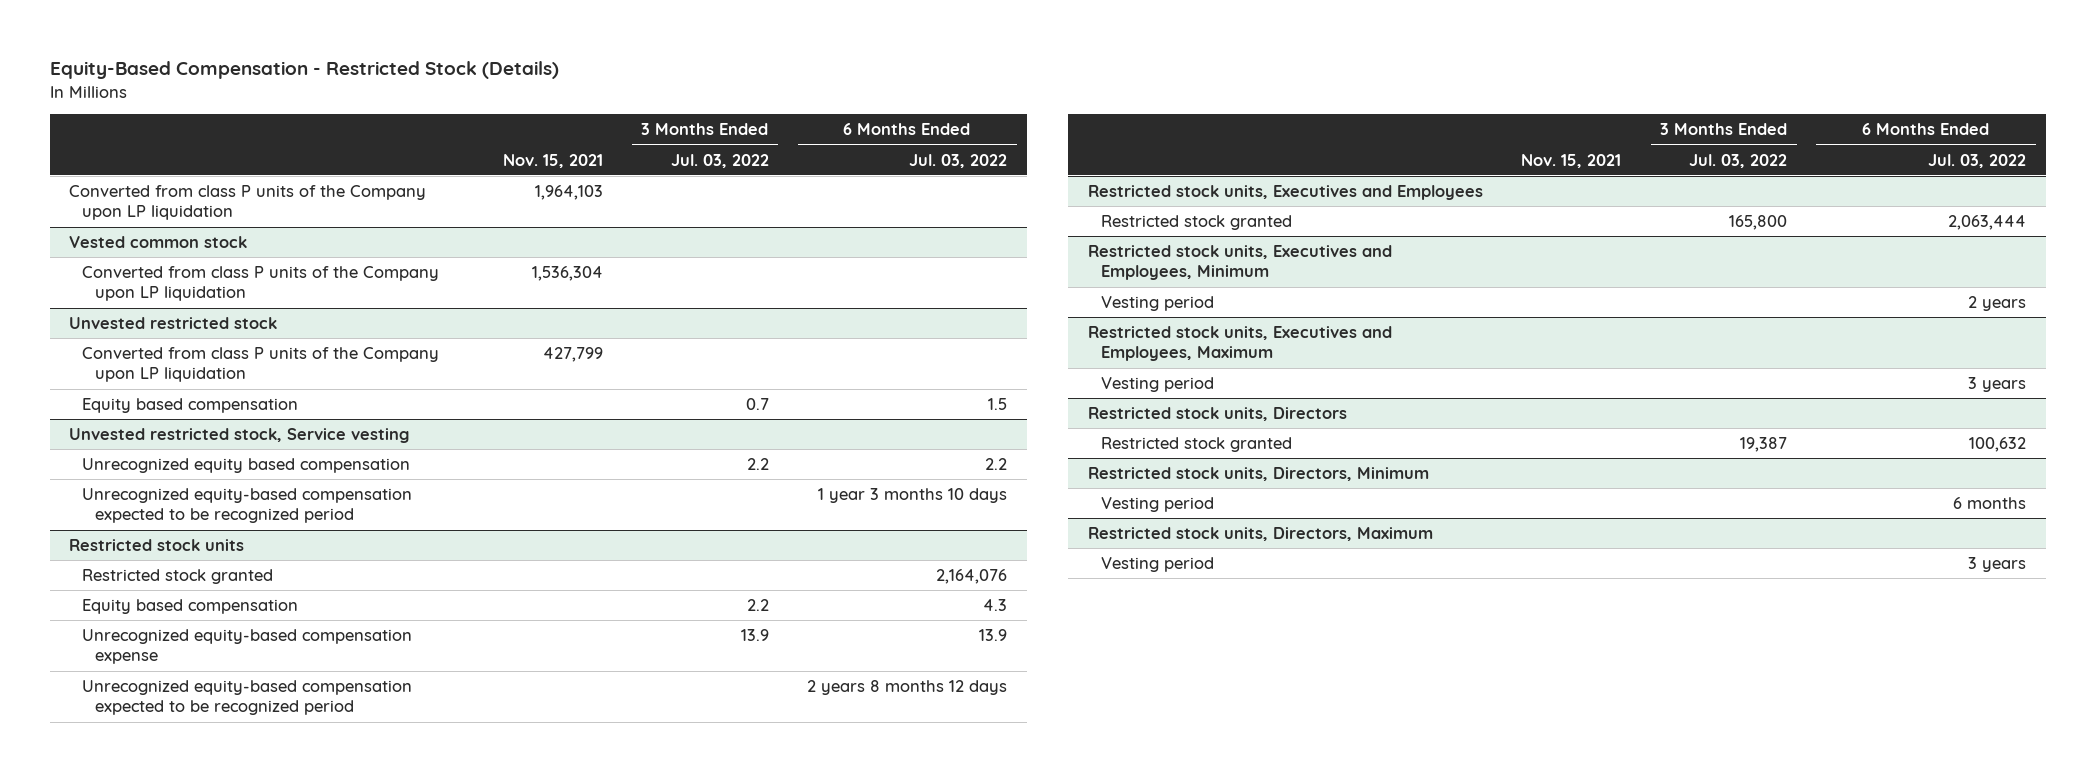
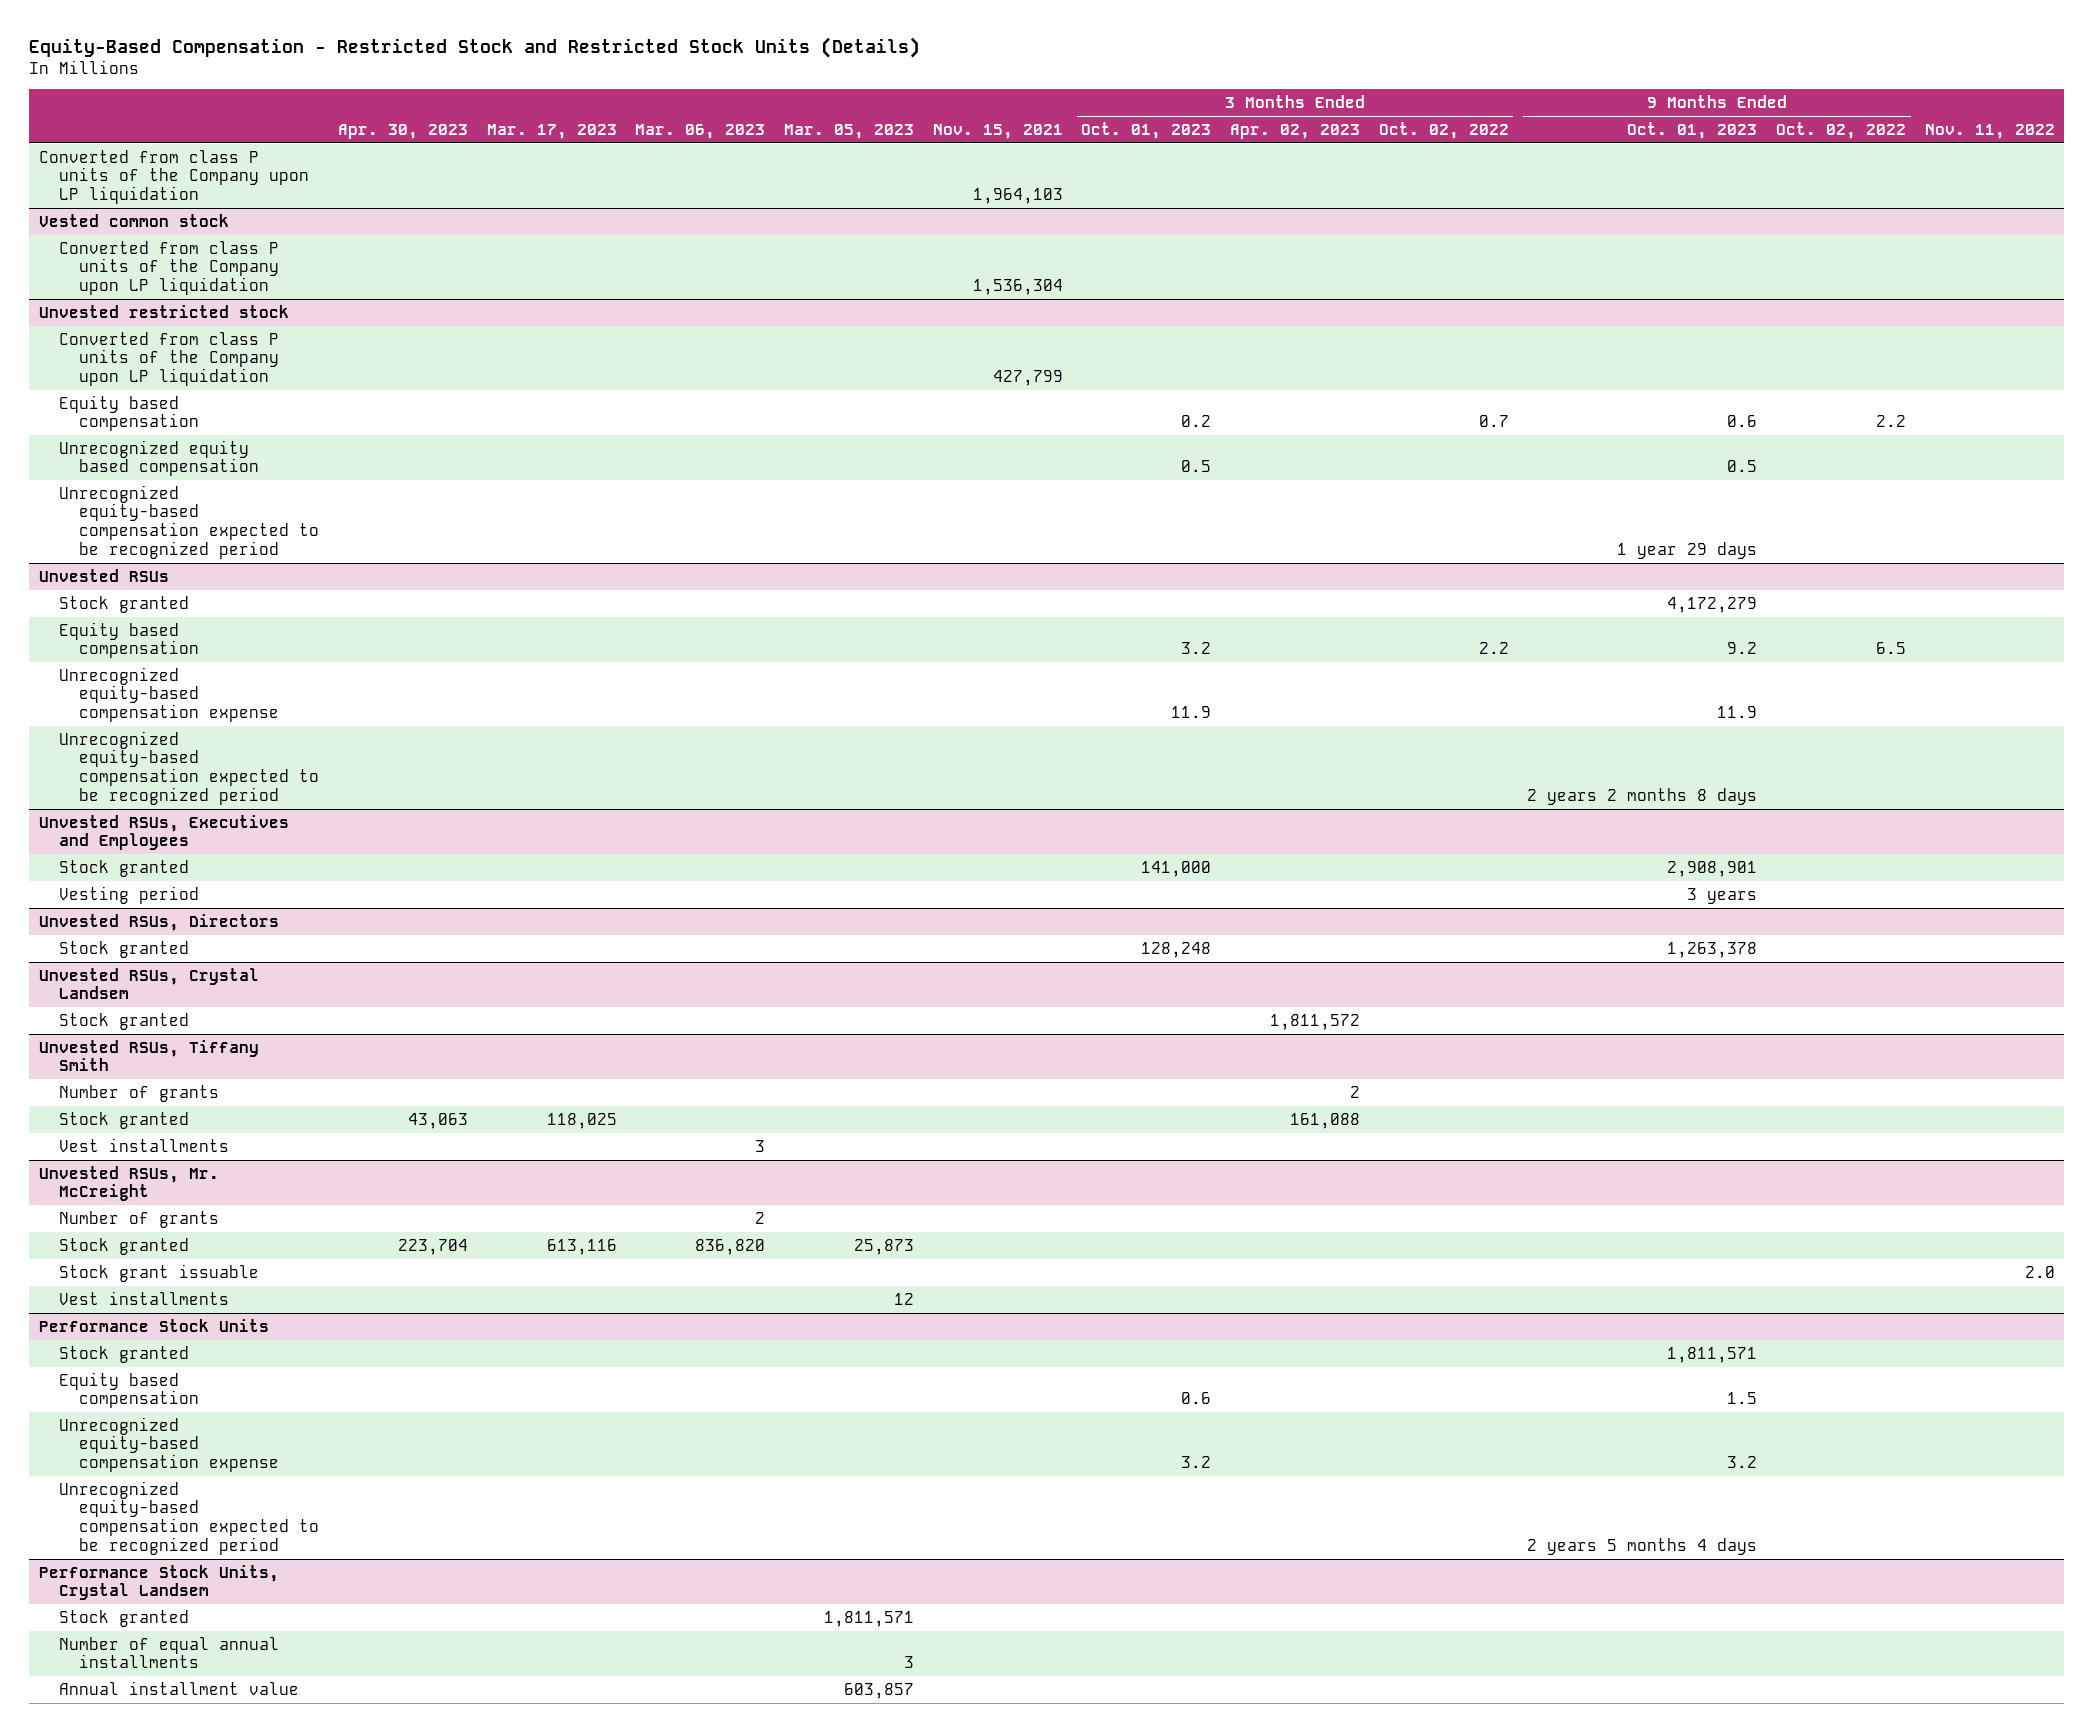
- Equity-Based Compensation - Restricted Stock (Details)
+ Equity-Based Compensation - Restricted Stock and Restricted Stock Units (Details)
- | Nov. 15, 2021 | 3 Months Ended Jul. 03, 2022 | 6 Months Ended Jul. 03, 2022
+ | Apr. 30, 2023 | Mar. 17, 2023 | Mar. 06, 2023 | Mar. 05, 2023 | Nov. 15, 2021 | 3 Months Ended Oct. 01, 2023 | 3 Months Ended Apr. 02, 2023 | 3 Months Ended Oct. 02, 2022 | 9 Months Ended Oct. 01, 2023 | 9 Months Ended Oct. 02, 2022 | Nov. 11, 2022
- Unvested restricted stock, Service vesting
- Unrecognized equity based compensation | | 2.2 | 2.2
- Unrecognized equity-based compensation expected to be recognized period | | | 1 year 3 months 10 days
- Restricted stock units
- Restricted stock granted | | | 2,164,076
@ Unvested restricted stock
+ Unrecognized equity based compensation | | | | | | 0.5 | | | 0.5 | |
+ Unrecognized equity-based compensation expected to be recognized period | | | | | | | | | 1 year 29 days | |
+ Unvested RSUs
+ Stock granted | | | | | | | | | 4,172,279 | |
- Restricted stock units, Executives and Employees
- Restricted stock granted | | 165,800 | 2,063,444
- Restricted stock units, Executives and Employees, Minimum
- Vesting period | | | 2 years
- Restricted stock units, Executives and Employees, Maximum
- Vesting period | | | 3 years
- Restricted stock units, Directors
- Restricted stock granted | | 19,387 | 100,632
- Restricted stock units, Directors, Minimum
- Vesting period | | | 6 months
- Restricted stock units, Directors, Maximum
- Vesting period | | | 3 years
+ Unvested RSUs, Executives and Employees
+ Stock granted | | | | | | 141,000 | | | 2,908,901 | |
+ Vesting period | | | | | | | | | 3 years | |
+ Unvested RSUs, Directors
+ Stock granted | | | | | | 128,248 | | | 1,263,378 | |
+ Unvested RSUs, Crystal Landsem
+ Stock granted | | | | | | | 1,811,572 | | | |
+ Unvested RSUs, Tiffany Smith
+ Number of grants | | | | | | | 2 | | | |
+ Stock granted | 43,063 | 118,025 | | | | | 161,088 | | | |
+ Vest installments | | | 3 | | | | | | | |
+ Unvested RSUs, Mr. McCreight
+ Number of grants | | | 2 | | | | | | | |
+ Stock granted | 223,704 | 613,116 | 836,820 | 25,873 | | | | | | |
+ Stock grant issuable | | | | | | | | | | | 2.0
+ Vest installments | | | | 12 | | | | | | |
+ Performance Stock Units
+ Stock granted | | | | | | | | | 1,811,571 | |
+ Equity based compensation | | | | | | 0.6 | | | 1.5 | |
+ Unrecognized equity-based compensation expense | | | | | | 3.2 | | | 3.2 | |
+ Unrecognized equity-based compensation expected to be recognized period | | | | | | | | | 2 years 5 months 4 days | |
+ Performance Stock Units, Crystal Landsem
+ Stock granted | | | | 1,811,571 | | | | | | |
+ Number of equal annual installments | | | | 3 | | | | | | |
+ Annual installment value | | | | 603,857 | | | | | | |

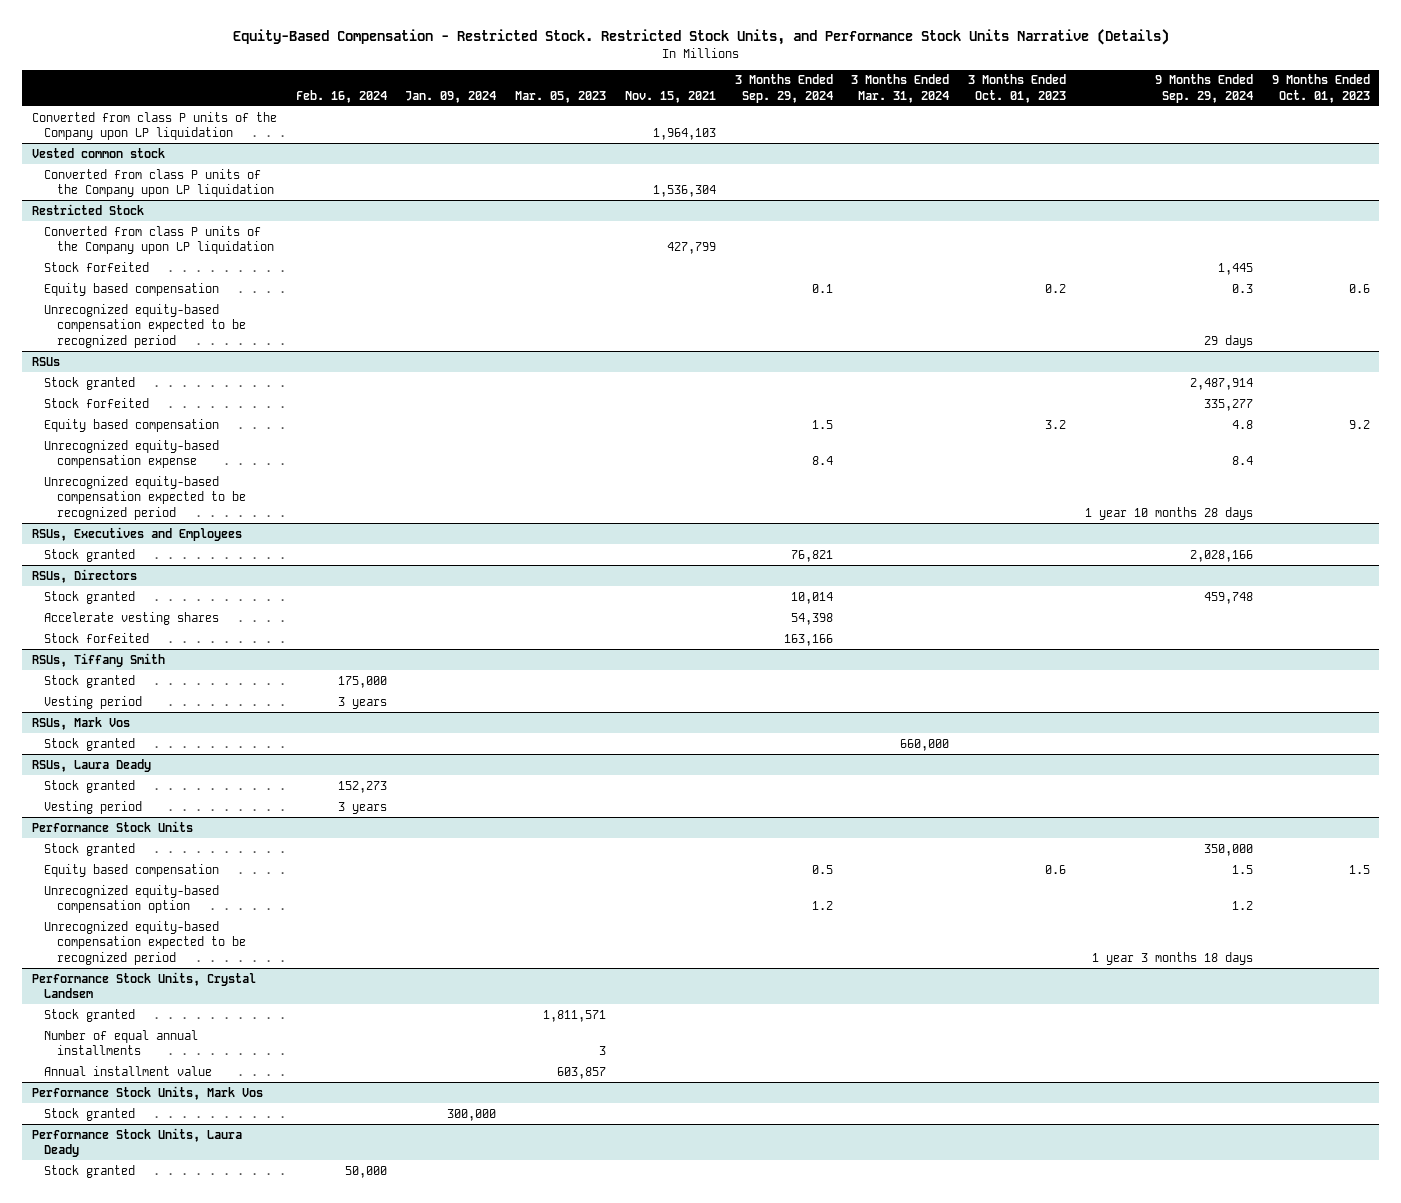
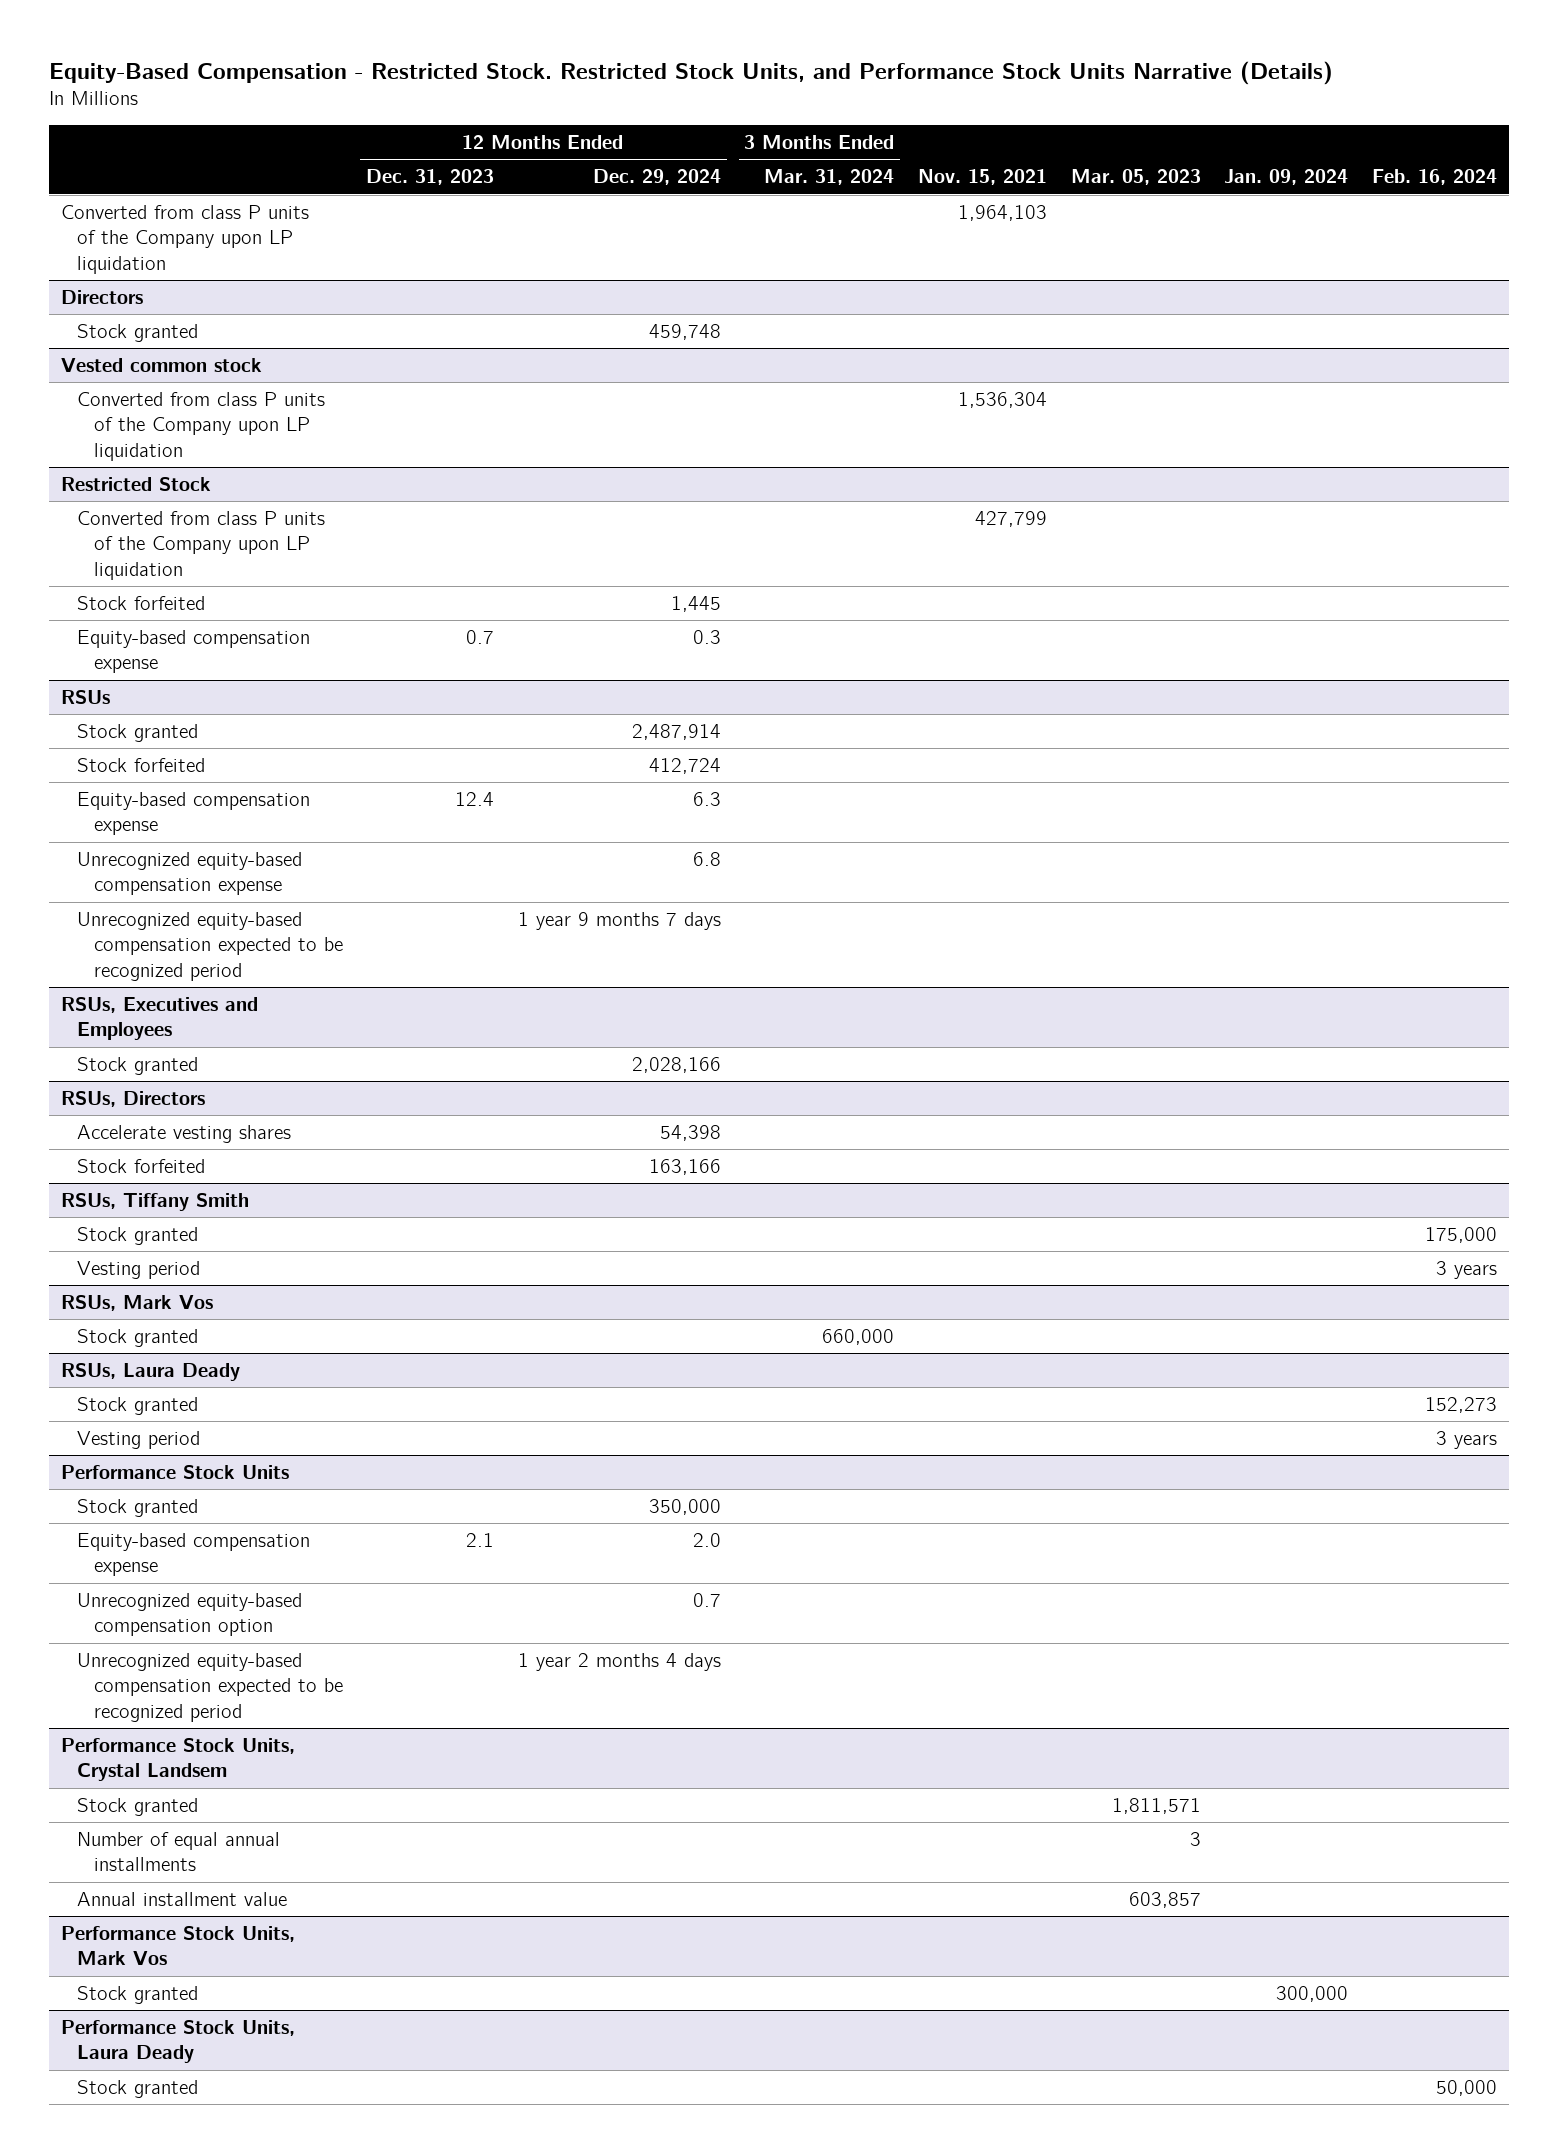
- | Feb. 16, 2024 | Jan. 09, 2024 | Mar. 05, 2023 | Nov. 15, 2021 | 3 Months Ended Sep. 29, 2024 | 3 Months Ended Mar. 31, 2024 | 3 Months Ended Oct. 01, 2023 | 9 Months Ended Sep. 29, 2024 | 9 Months Ended Oct. 01, 2023
+ | 12 Months Ended Dec. 31, 2023 | 12 Months Ended Dec. 29, 2024 | 3 Months Ended Mar. 31, 2024 | Nov. 15, 2021 | Mar. 05, 2023 | Jan. 09, 2024 | Feb. 16, 2024
+ Directors
+ Stock granted | | 459,748 | | | | |
@ Restricted Stock
- Equity based compensation | | | | | 0.1 | | 0.2 | 0.3 | 0.6
- Unrecognized equity-based compensation expected to be recognized period | | | | | | | | 29 days |
+ Equity-based compensation expense | 0.7 | 0.3 | | | | |
@ RSUs
- Equity based compensation | | | | | 1.5 | | 3.2 | 4.8 | 9.2
+ Equity-based compensation expense | 12.4 | 6.3 | | | | |
@ RSUs, Directors
- Stock granted | | | | | 10,014 | | | 459,748 |
@ Performance Stock Units
- Equity based compensation | | | | | 0.5 | | 0.6 | 1.5 | 1.5
+ Equity-based compensation expense | 2.1 | 2.0 | | | | |

